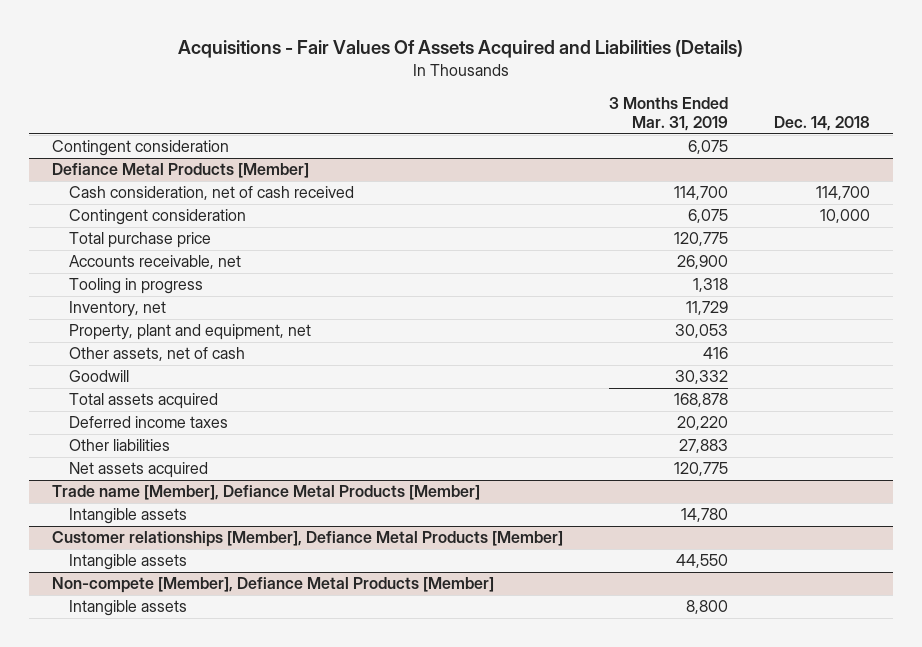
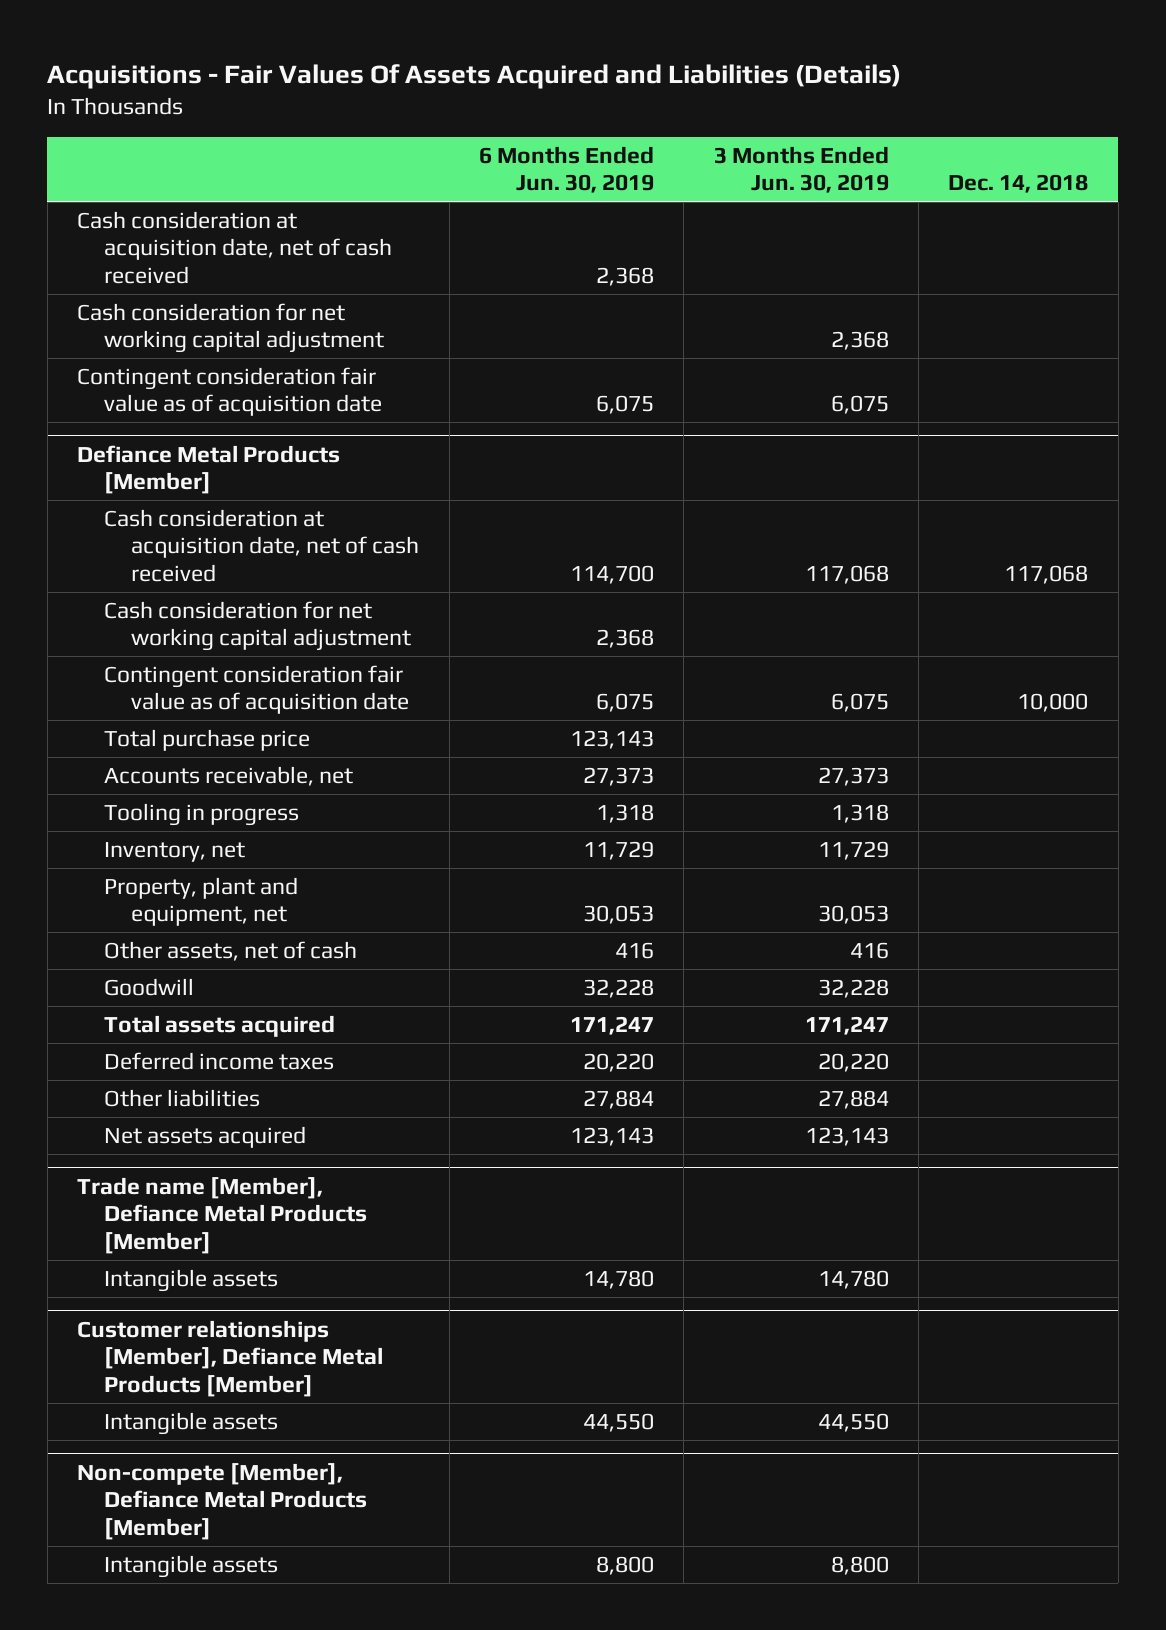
- | 3 Months Ended Mar. 31, 2019 | Dec. 14, 2018
+ | 6 Months Ended Jun. 30, 2019 | 3 Months Ended Jun. 30, 2019 | Dec. 14, 2018
- Contingent consideration | 6,075 |
+ Cash consideration at acquisition date, net of cash received | 2,368 | |
+ Cash consideration for net working capital adjustment | | 2,368 |
+ Contingent consideration fair value as of acquisition date | 6,075 | 6,075 |
@ Defiance Metal Products [Member]
- Cash consideration, net of cash received | 114,700 | 114,700
- Contingent consideration | 6,075 | 10,000
+ Cash consideration at acquisition date, net of cash received | 114,700 | 117,068 | 117,068
+ Cash consideration for net working capital adjustment | 2,368 | |
+ Contingent consideration fair value as of acquisition date | 6,075 | 6,075 | 10,000

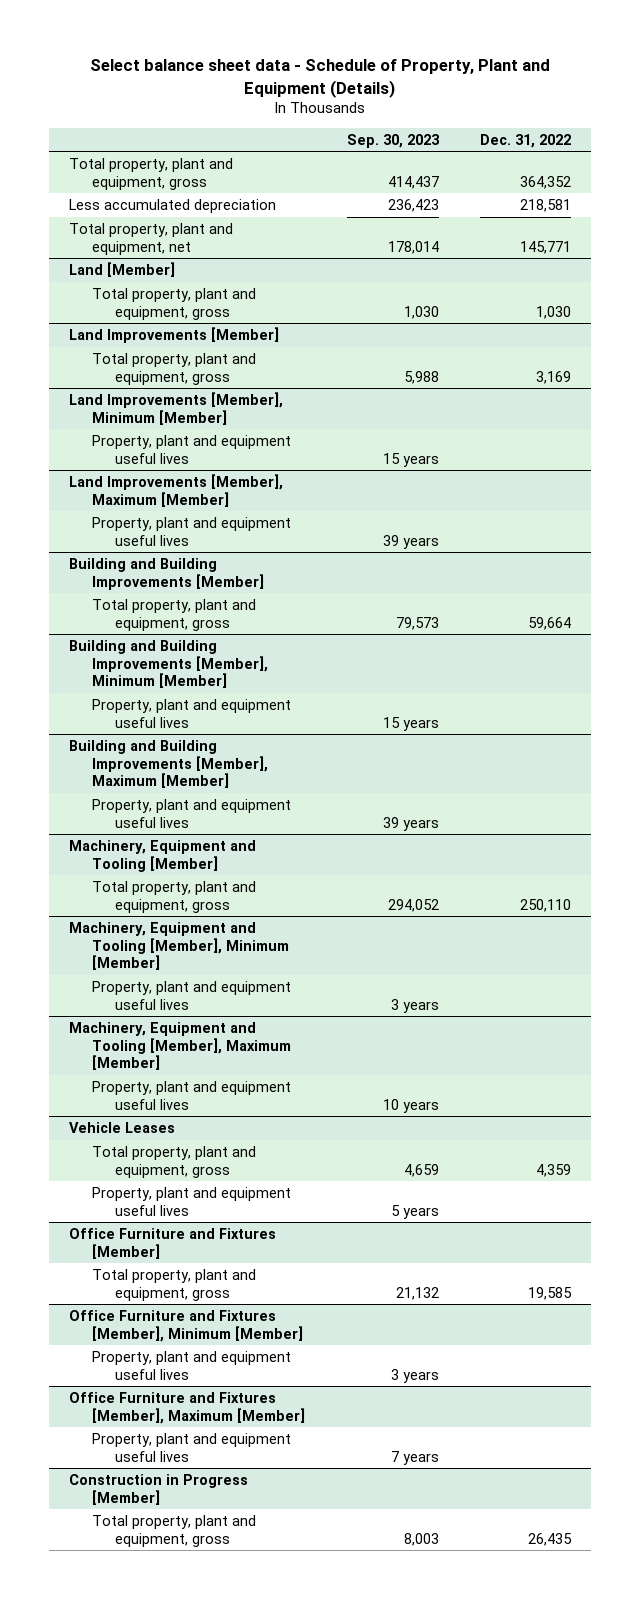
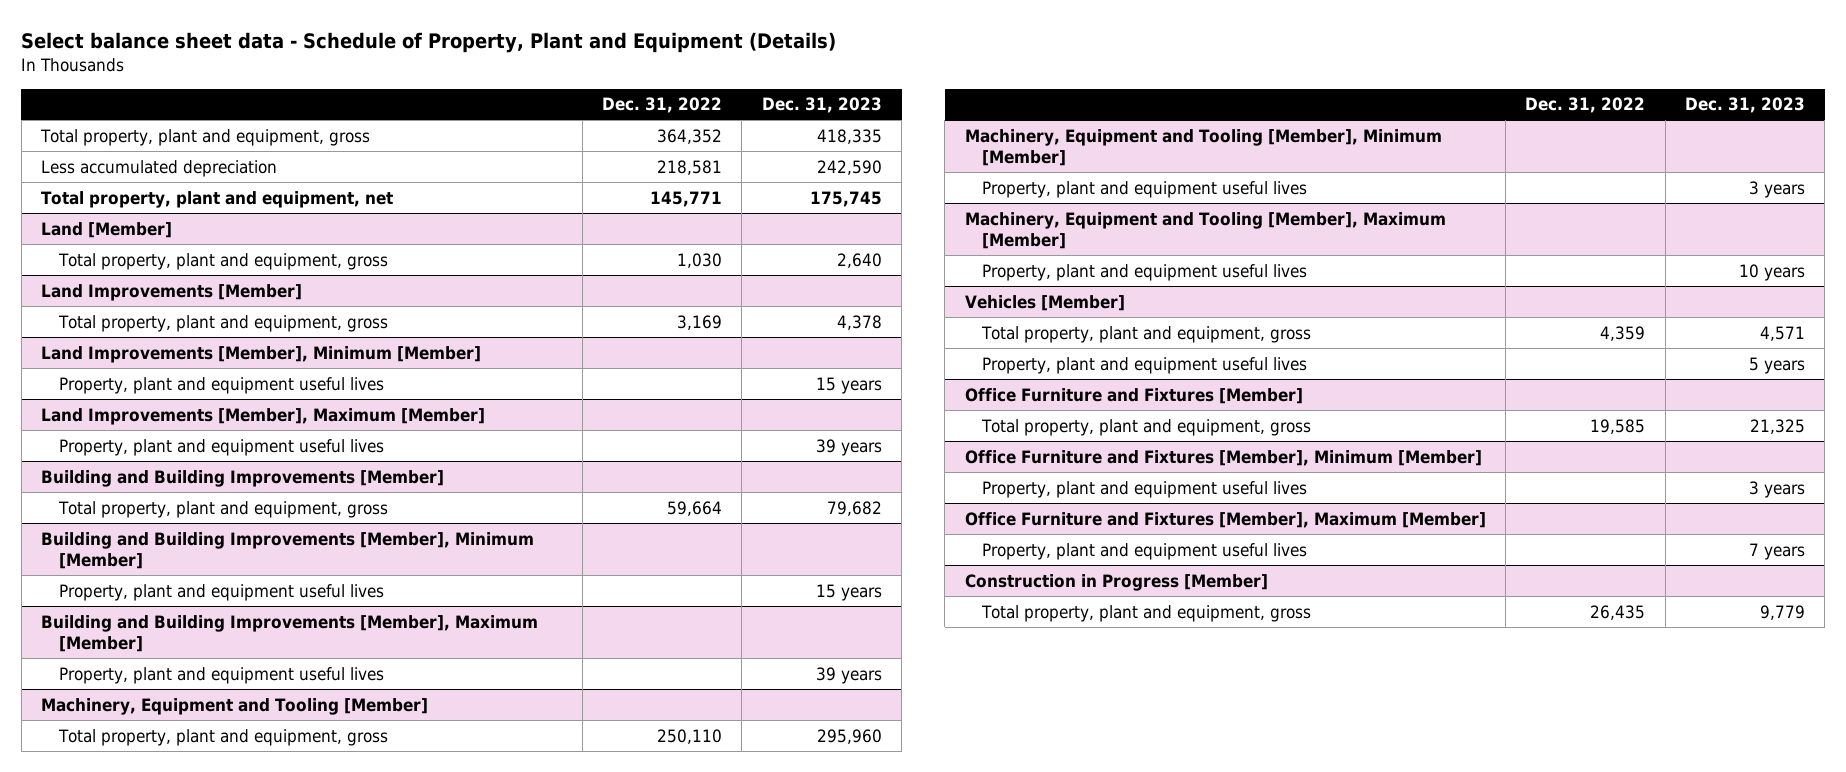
- | Sep. 30, 2023 | Dec. 31, 2022
+ | Dec. 31, 2022 | Dec. 31, 2023
- Vehicle Leases
+ Vehicles [Member]

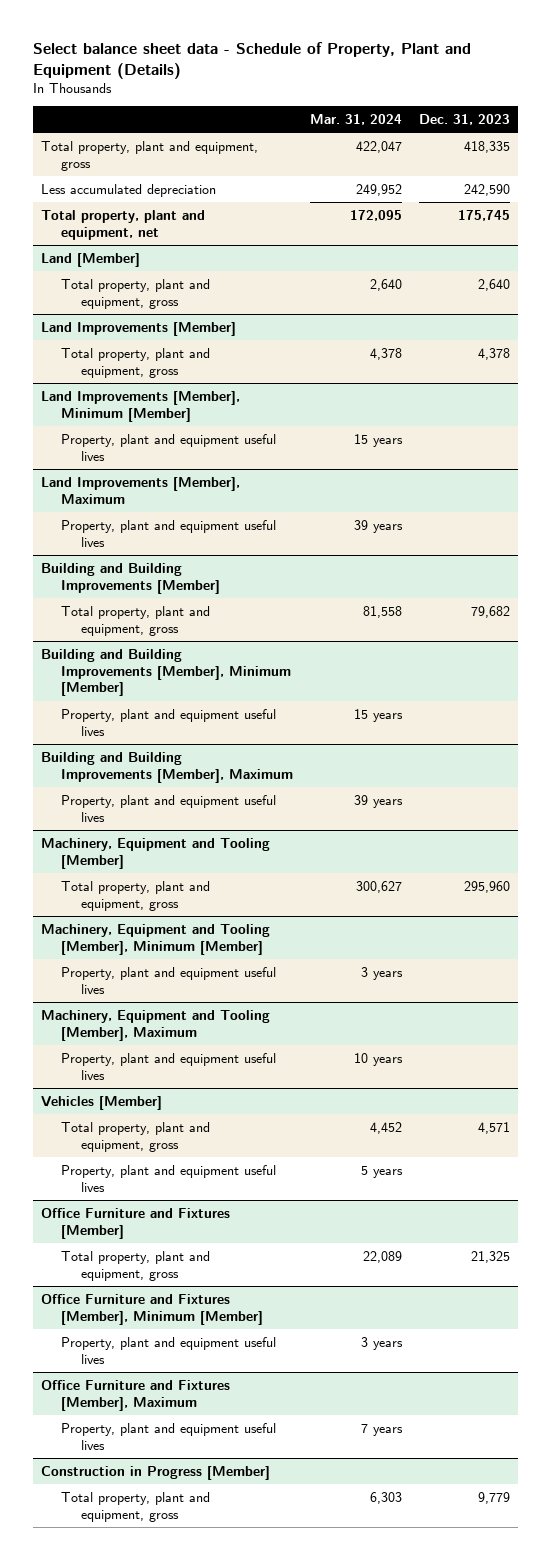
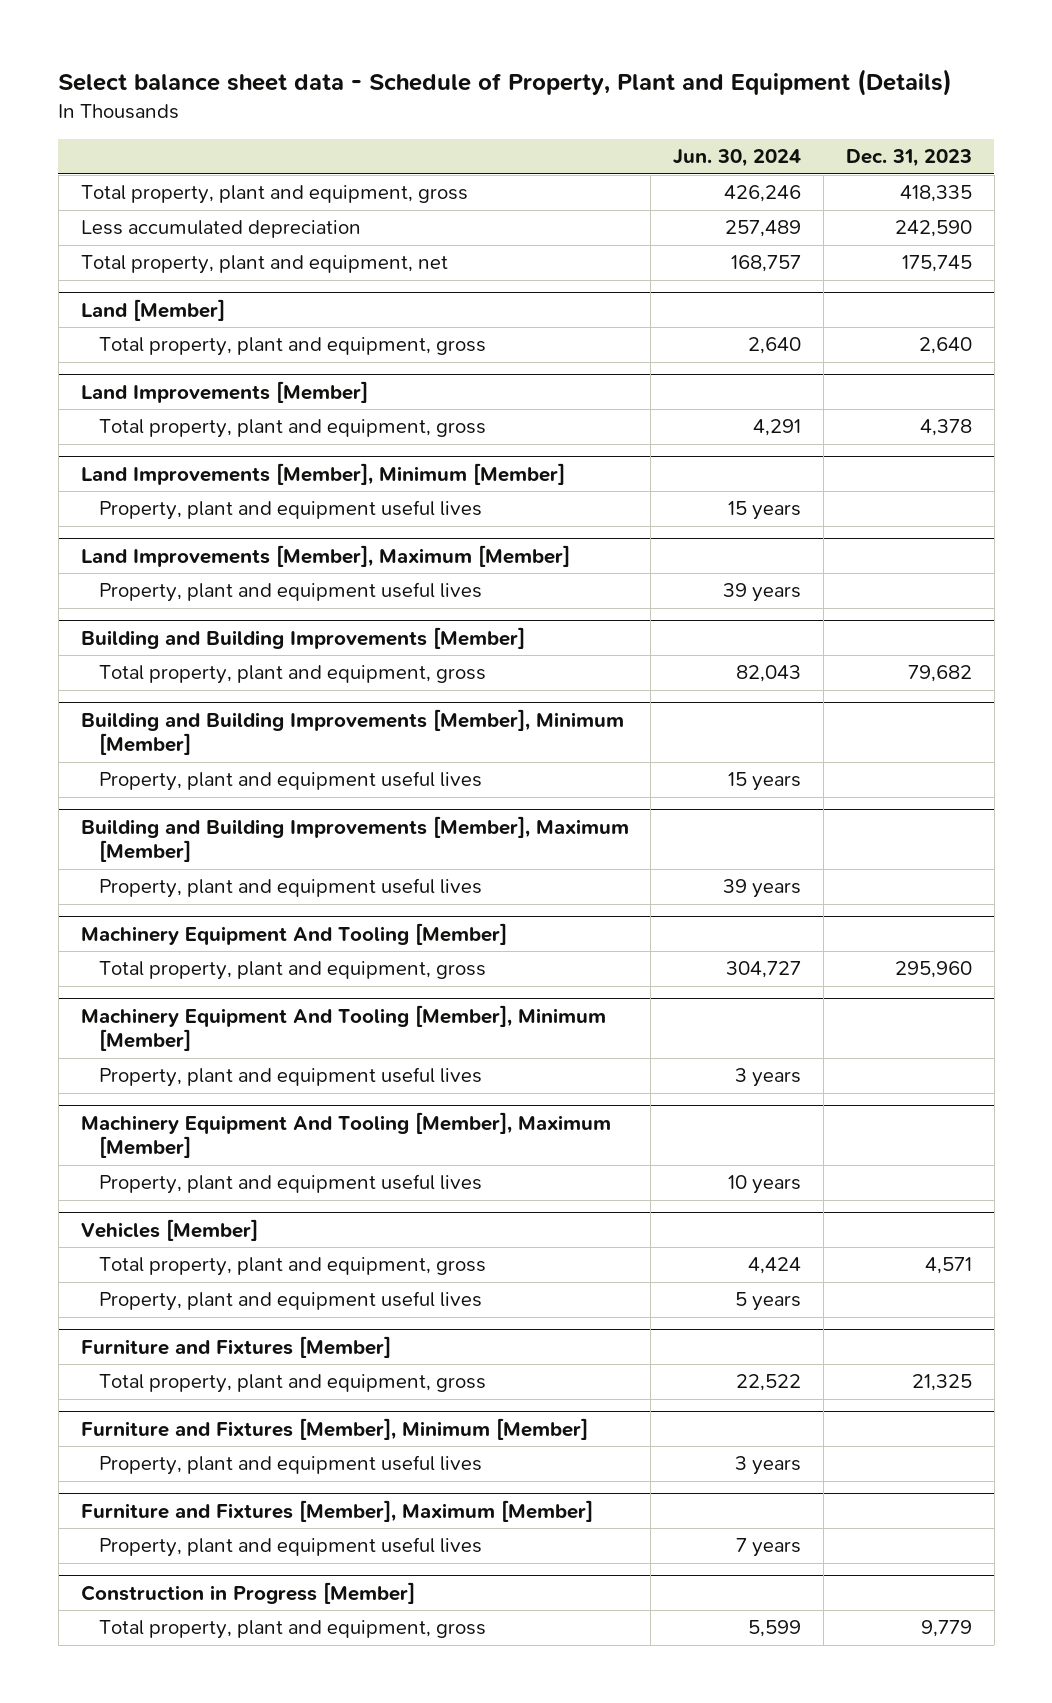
- | Mar. 31, 2024 | Dec. 31, 2023
+ | Jun. 30, 2024 | Dec. 31, 2023
- Land Improvements [Member], Maximum
+ Land Improvements [Member], Maximum [Member]
- Building and Building Improvements [Member], Maximum
+ Building and Building Improvements [Member], Maximum [Member]
- Machinery, Equipment and Tooling [Member]
+ Machinery Equipment And Tooling [Member]
- Machinery, Equipment and Tooling [Member], Minimum [Member]
+ Machinery Equipment And Tooling [Member], Minimum [Member]
- Machinery, Equipment and Tooling [Member], Maximum
+ Machinery Equipment And Tooling [Member], Maximum [Member]
- Office Furniture and Fixtures [Member]
+ Furniture and Fixtures [Member]
- Office Furniture and Fixtures [Member], Minimum [Member]
+ Furniture and Fixtures [Member], Minimum [Member]
- Office Furniture and Fixtures [Member], Maximum
+ Furniture and Fixtures [Member], Maximum [Member]

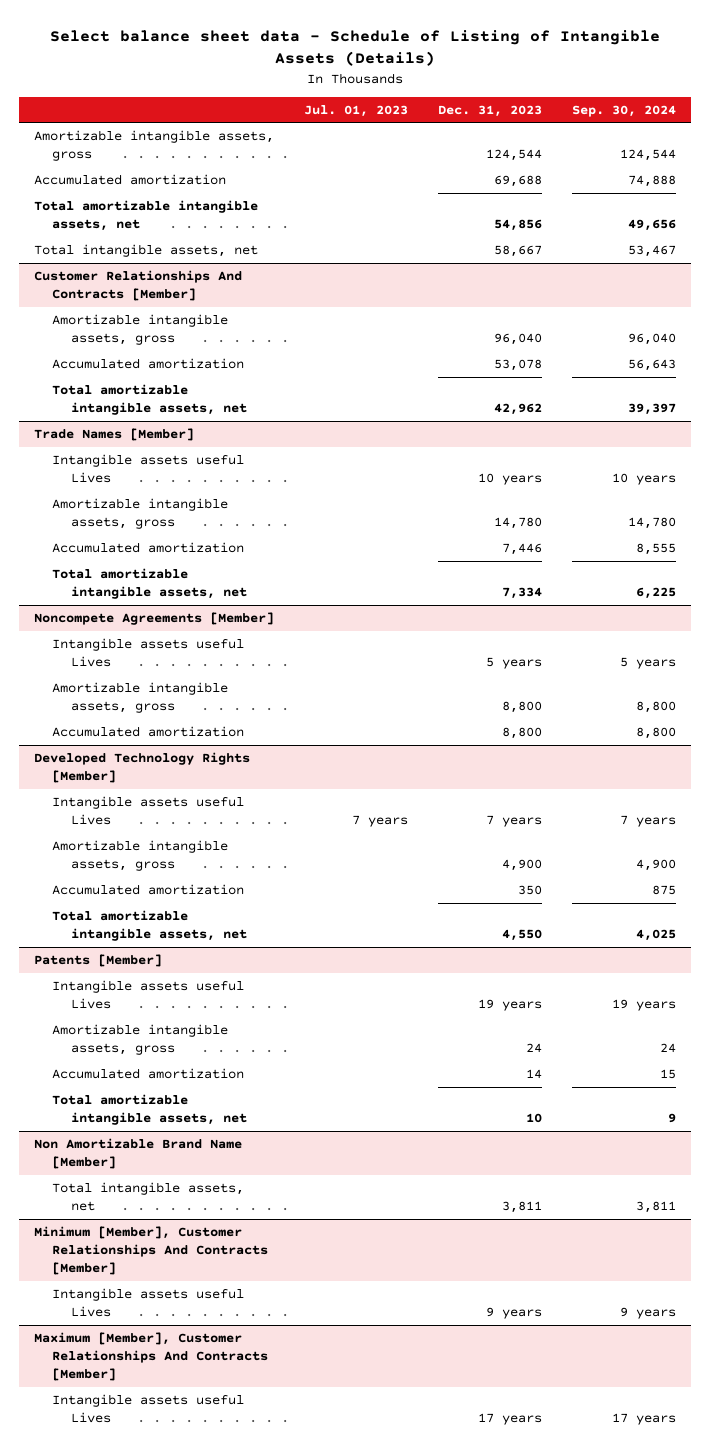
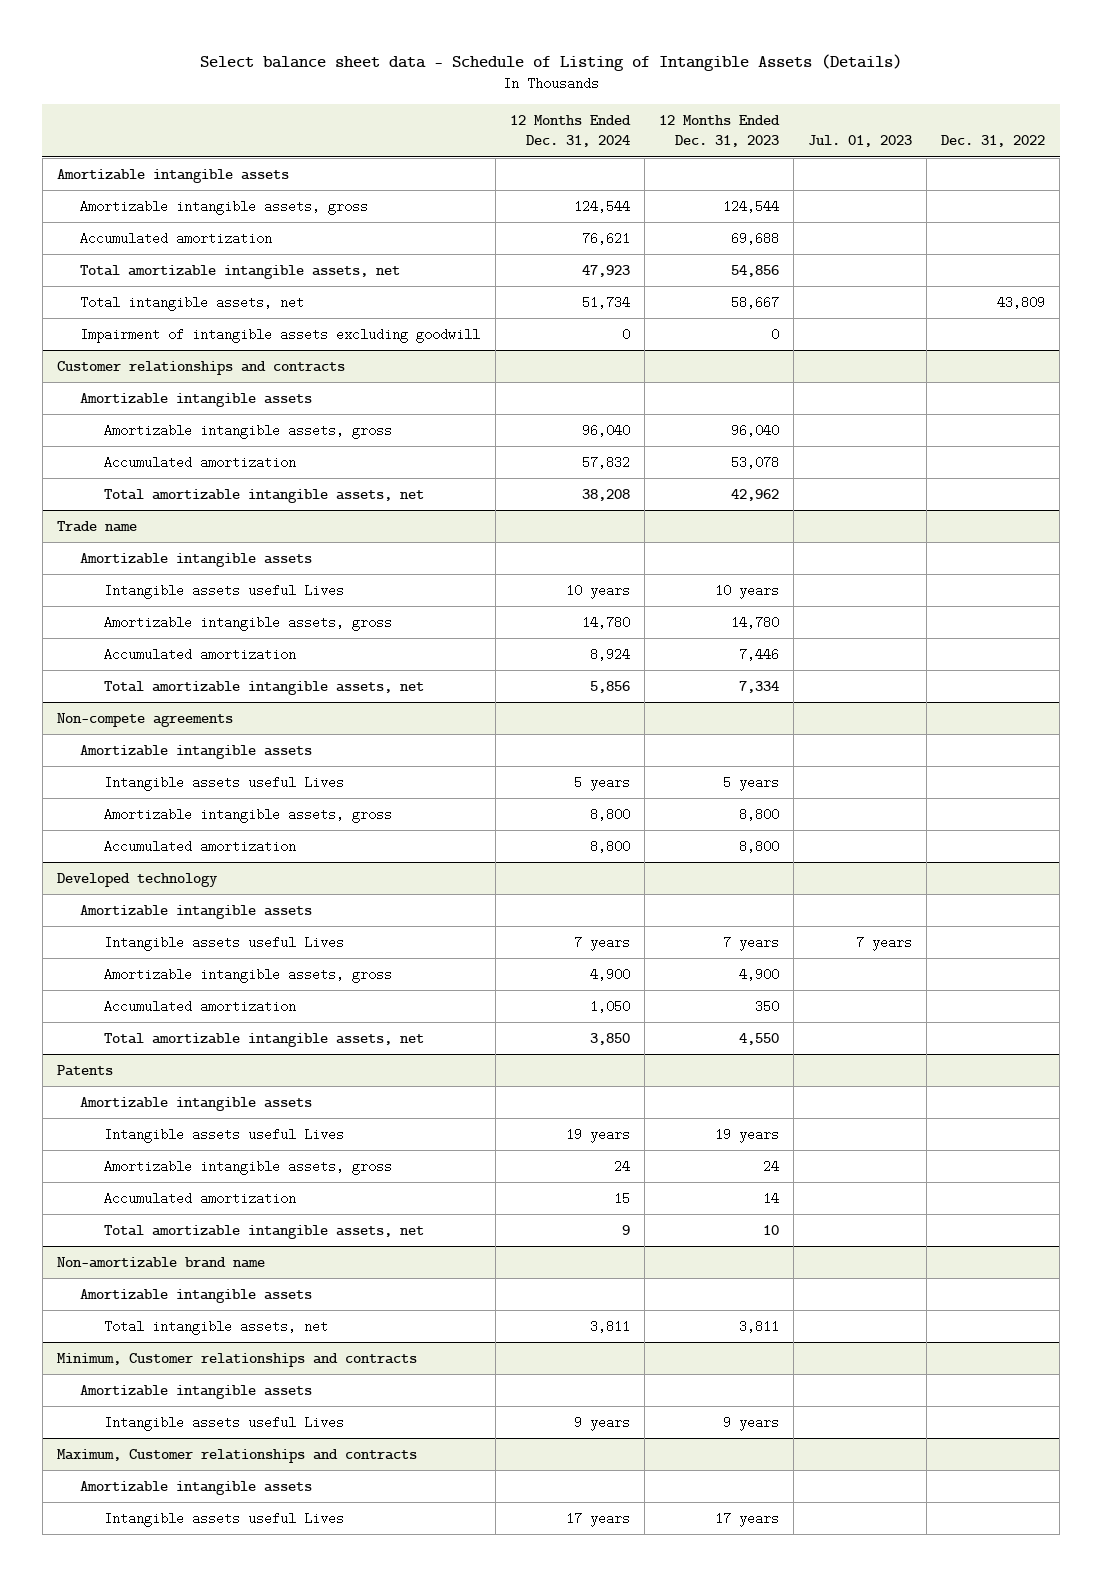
- | Jul. 01, 2023 | Dec. 31, 2023 | Sep. 30, 2024
+ | 12 Months Ended Dec. 31, 2024 | 12 Months Ended Dec. 31, 2023 | Jul. 01, 2023 | Dec. 31, 2022
+ Amortizable intangible assets
- Customer Relationships And Contracts [Member]
+ Impairment of intangible assets excluding goodwill | 0 | 0 | |
+ Customer relationships and contracts
+ Amortizable intangible assets
- Trade Names [Member]
+ Trade name
+ Amortizable intangible assets
- Noncompete Agreements [Member]
+ Non-compete agreements
+ Amortizable intangible assets
- Developed Technology Rights [Member]
+ Developed technology
+ Amortizable intangible assets
- Patents [Member]
+ Patents
+ Amortizable intangible assets
- Non Amortizable Brand Name [Member]
+ Non-amortizable brand name
+ Amortizable intangible assets
- Minimum [Member], Customer Relationships And Contracts [Member]
+ Minimum, Customer relationships and contracts
+ Amortizable intangible assets
- Maximum [Member], Customer Relationships And Contracts [Member]
+ Maximum, Customer relationships and contracts
+ Amortizable intangible assets

